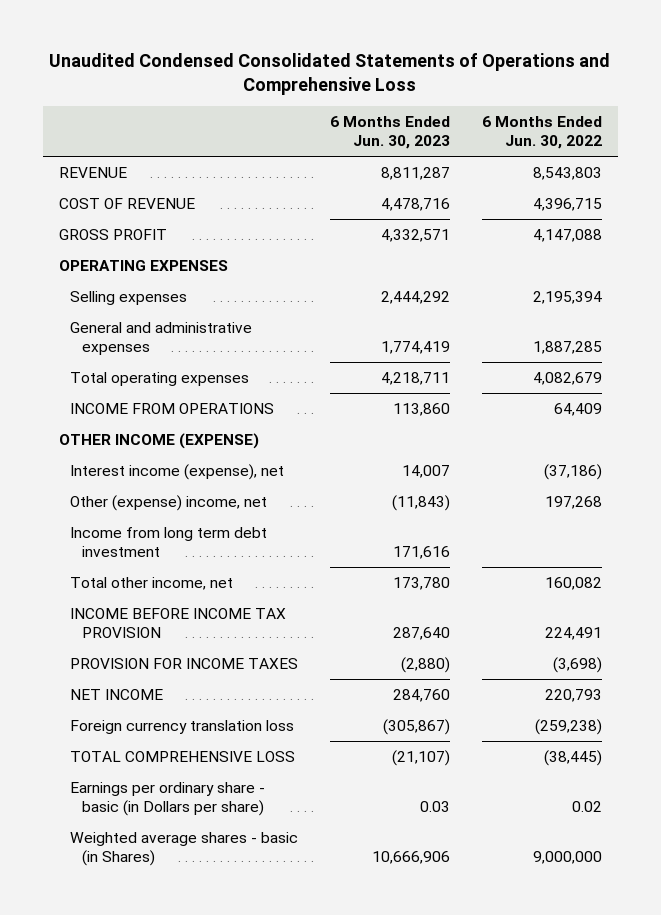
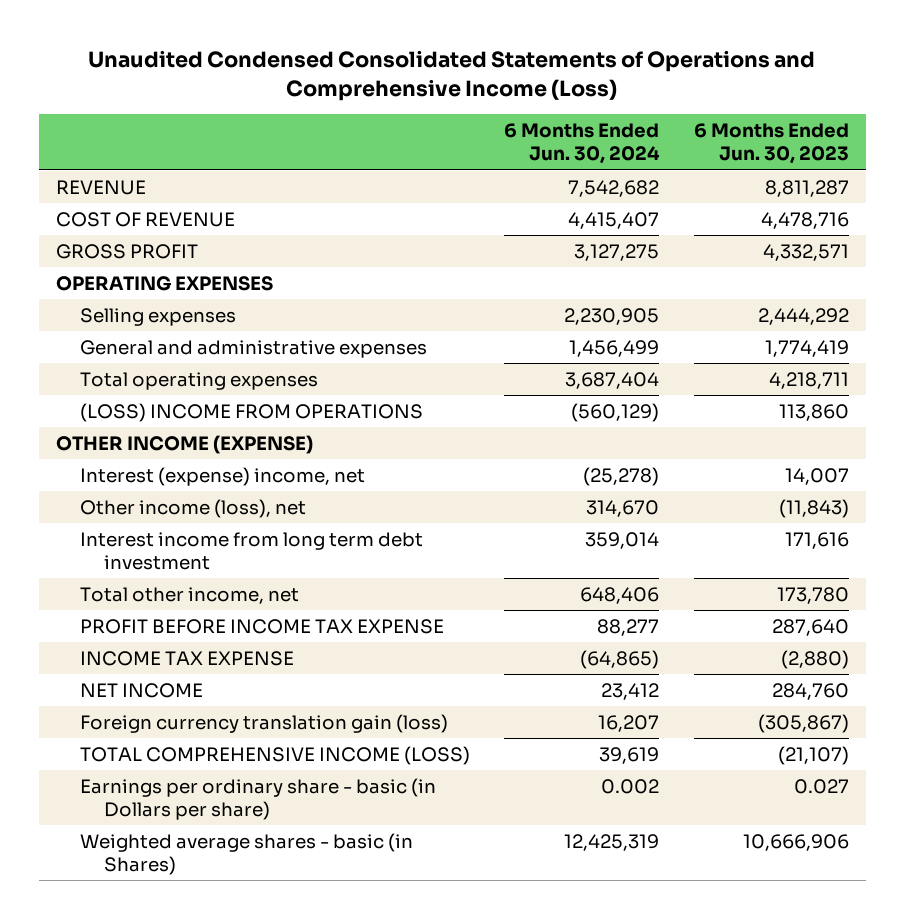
- Unaudited Condensed Consolidated Statements of Operations and Comprehensive Loss
+ Unaudited Condensed Consolidated Statements of Operations and Comprehensive Income (Loss)
- | 6 Months Ended Jun. 30, 2023 | 6 Months Ended Jun. 30, 2022
+ | 6 Months Ended Jun. 30, 2024 | 6 Months Ended Jun. 30, 2023
- INCOME FROM OPERATIONS | 113,860 | 64,409
+ (LOSS) INCOME FROM OPERATIONS | (560,129) | 113,860
- Interest income (expense), net | 14,007 | (37,186)
- Other (expense) income, net | (11,843) | 197,268
- Income from long term debt investment | 171,616 |
+ Interest (expense) income, net | (25,278) | 14,007
+ Other income (loss), net | 314,670 | (11,843)
+ Interest income from long term debt investment | 359,014 | 171,616
- INCOME BEFORE INCOME TAX PROVISION | 287,640 | 224,491
- PROVISION FOR INCOME TAXES | (2,880) | (3,698)
+ PROFIT BEFORE INCOME TAX EXPENSE | 88,277 | 287,640
+ INCOME TAX EXPENSE | (64,865) | (2,880)
- Foreign currency translation loss | (305,867) | (259,238)
- TOTAL COMPREHENSIVE LOSS | (21,107) | (38,445)
- Earnings per ordinary share - basic (in Dollars per share) | 0.03 | 0.02
+ Foreign currency translation gain (loss) | 16,207 | (305,867)
+ TOTAL COMPREHENSIVE INCOME (LOSS) | 39,619 | (21,107)
+ Earnings per ordinary share - basic (in Dollars per share) | 0.002 | 0.027

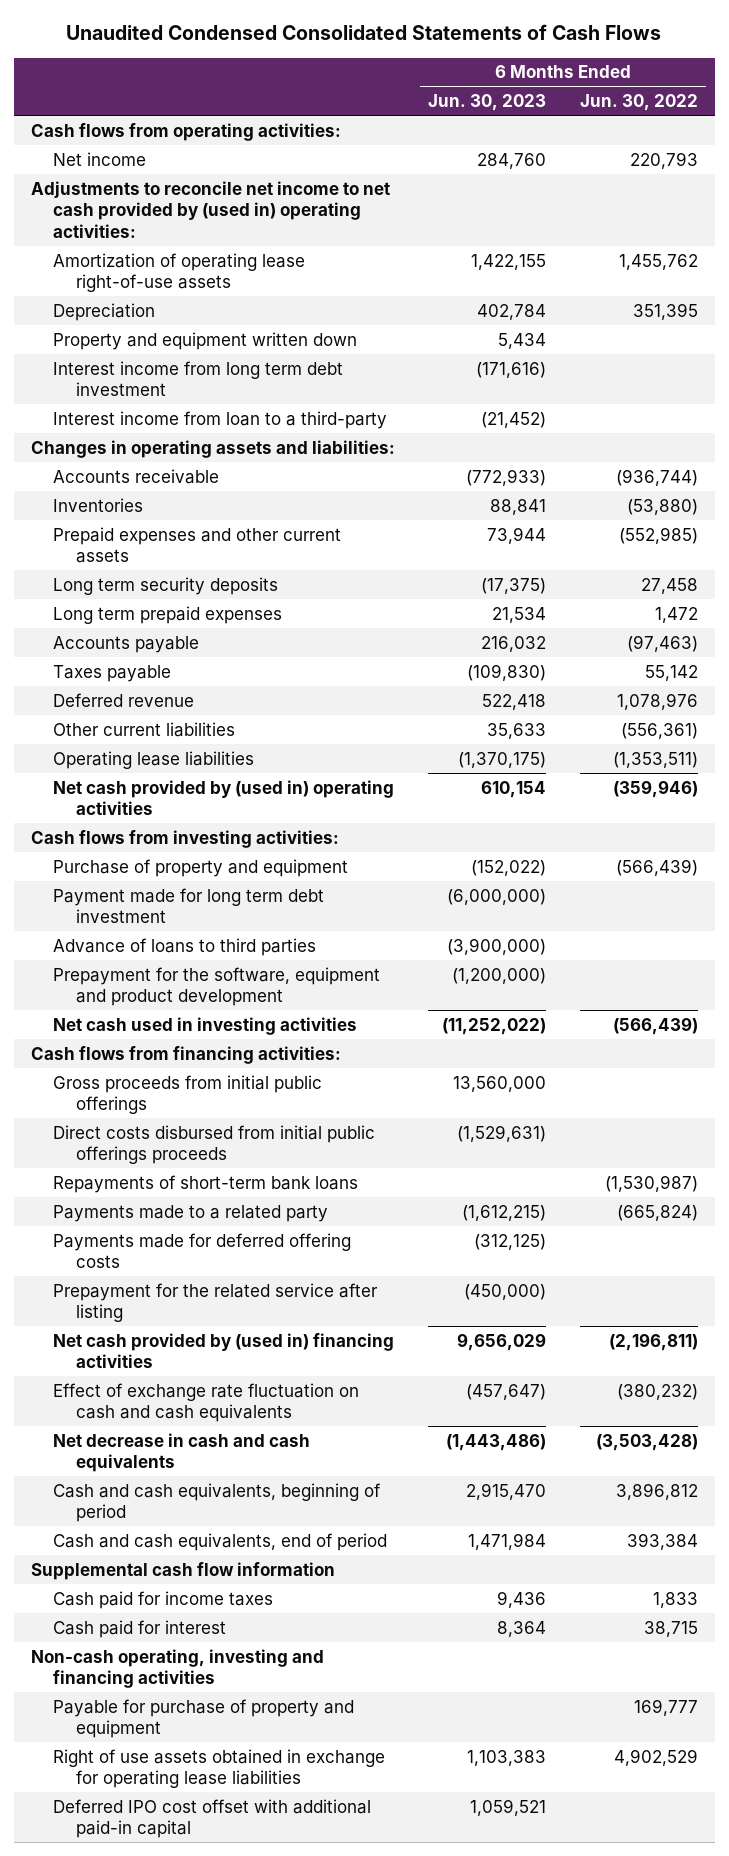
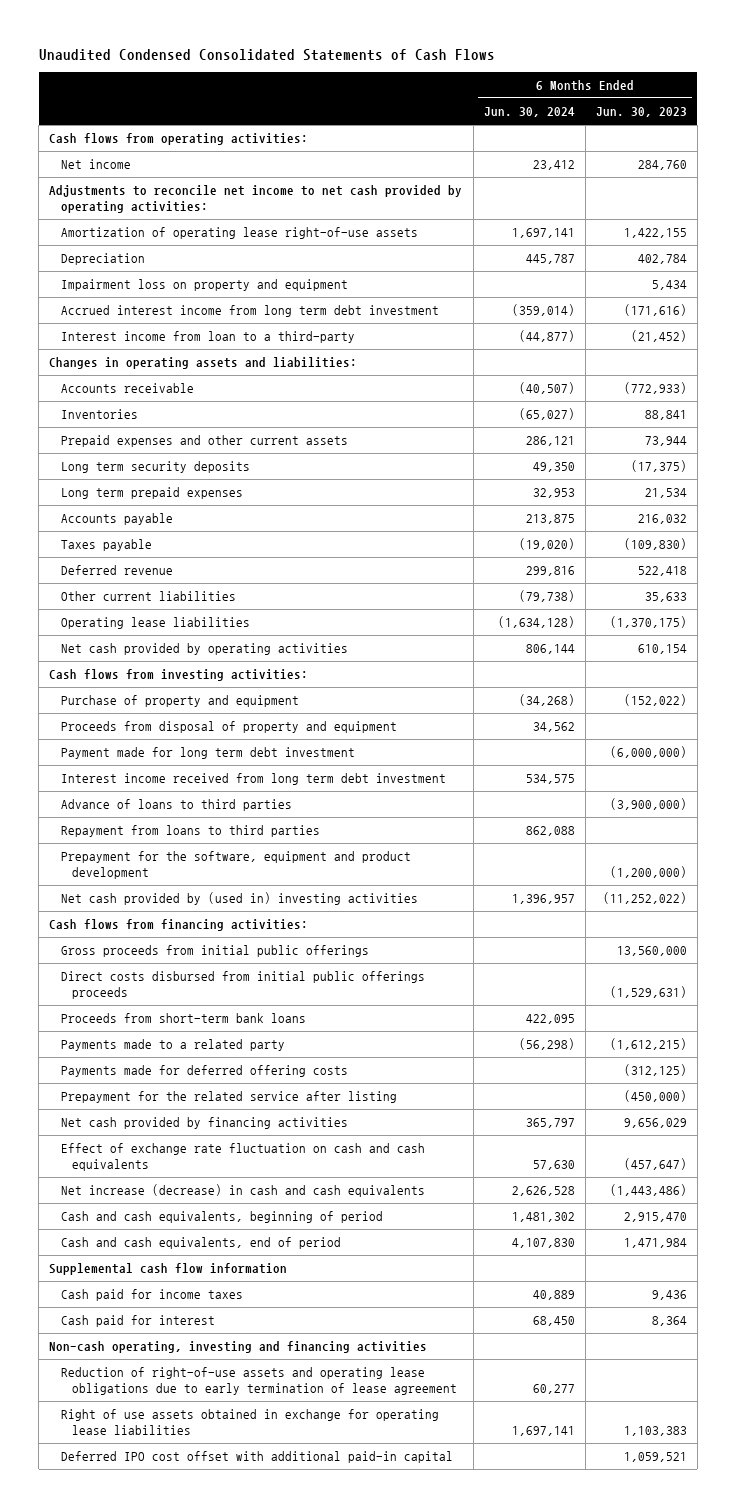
- | 6 Months Ended Jun. 30, 2023 | 6 Months Ended Jun. 30, 2022
+ | 6 Months Ended Jun. 30, 2024 | 6 Months Ended Jun. 30, 2023
- Adjustments to reconcile net income to net cash provided by (used in) operating activities:
+ Adjustments to reconcile net income to net cash provided by operating activities:
- Property and equipment written down | 5,434 |
- Interest income from long term debt investment | (171,616) |
+ Impairment loss on property and equipment | | 5,434
+ Accrued interest income from long term debt investment | (359,014) | (171,616)
- Net cash provided by (used in) operating activities | 610,154 | (359,946)
+ Net cash provided by operating activities | 806,144 | 610,154
+ Proceeds from disposal of property and equipment | 34,562 |
+ Interest income received from long term debt investment | 534,575 |
+ Repayment from loans to third parties | 862,088 |
- Net cash used in investing activities | (11,252,022) | (566,439)
+ Net cash provided by (used in) investing activities | 1,396,957 | (11,252,022)
- Repayments of short-term bank loans | | (1,530,987)
+ Proceeds from short-term bank loans | 422,095 |
- Net cash provided by (used in) financing activities | 9,656,029 | (2,196,811)
+ Net cash provided by financing activities | 365,797 | 9,656,029
- Net decrease in cash and cash equivalents | (1,443,486) | (3,503,428)
+ Net increase (decrease) in cash and cash equivalents | 2,626,528 | (1,443,486)
- Payable for purchase of property and equipment | | 169,777
+ Reduction of right-of-use assets and operating lease obligations due to early termination of lease agreement | 60,277 |

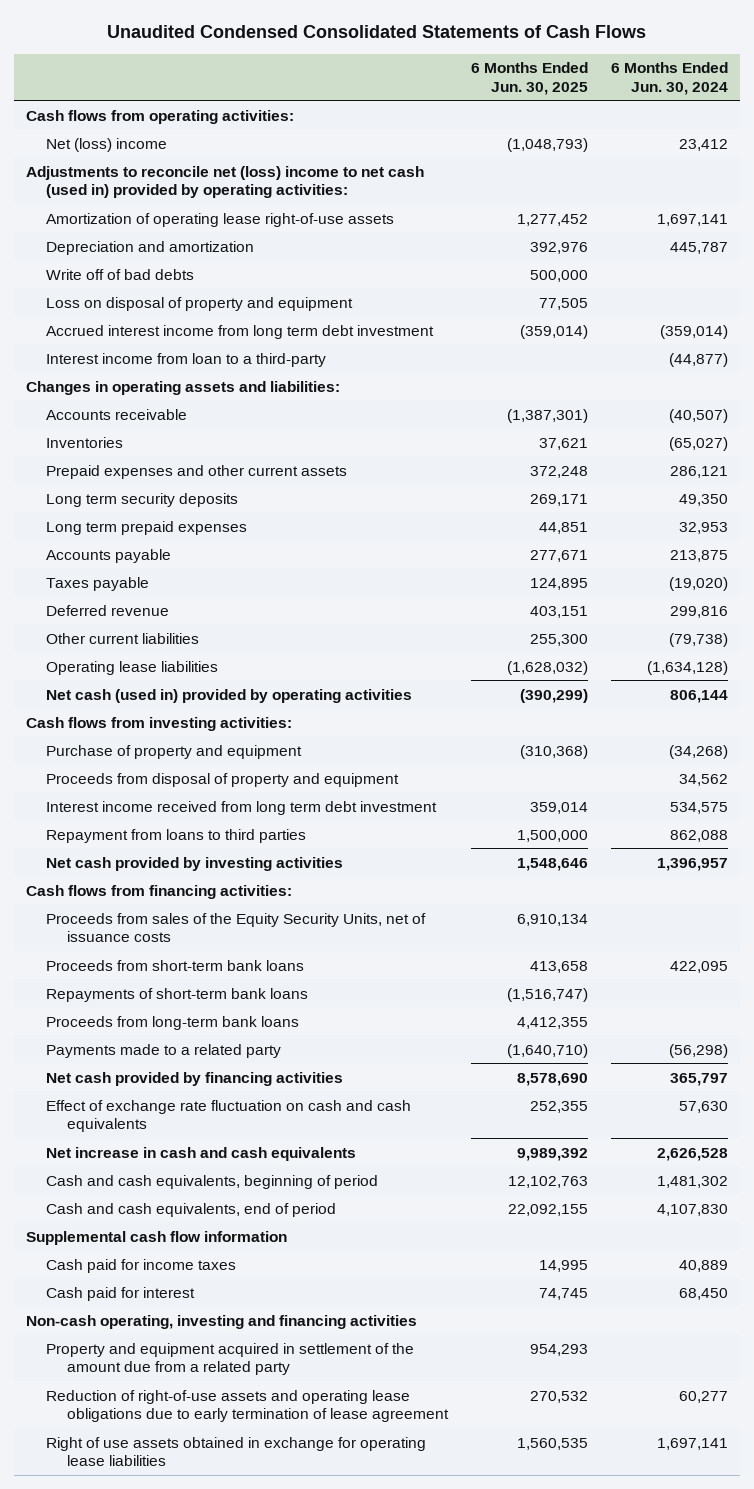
- | 6 Months Ended Jun. 30, 2024 | 6 Months Ended Jun. 30, 2023
+ | 6 Months Ended Jun. 30, 2025 | 6 Months Ended Jun. 30, 2024
- Net income | 23,412 | 284,760
- Adjustments to reconcile net income to net cash provided by operating activities:
+ Net (loss) income | (1,048,793) | 23,412
+ Adjustments to reconcile net (loss) income to net cash (used in) provided by operating activities:
- Depreciation | 445,787 | 402,784
- Impairment loss on property and equipment | | 5,434
+ Depreciation and amortization | 392,976 | 445,787
+ Write off of bad debts | 500,000 |
+ Loss on disposal of property and equipment | 77,505 |
- Net cash provided by operating activities | 806,144 | 610,154
+ Net cash (used in) provided by operating activities | (390,299) | 806,144
- Payment made for long term debt investment | | (6,000,000)
- Advance of loans to third parties | | (3,900,000)
- Prepayment for the software, equipment and product development | | (1,200,000)
- Net cash provided by (used in) investing activities | 1,396,957 | (11,252,022)
+ Net cash provided by investing activities | 1,548,646 | 1,396,957
- Gross proceeds from initial public offerings | | 13,560,000
- Direct costs disbursed from initial public offerings proceeds | | (1,529,631)
+ Proceeds from sales of the Equity Security Units, net of issuance costs | 6,910,134 |
+ Repayments of short-term bank loans | (1,516,747) |
+ Proceeds from long-term bank loans | 4,412,355 |
- Payments made for deferred offering costs | | (312,125)
- Prepayment for the related service after listing | | (450,000)
- Net increase (decrease) in cash and cash equivalents | 2,626,528 | (1,443,486)
+ Net increase in cash and cash equivalents | 9,989,392 | 2,626,528
+ Property and equipment acquired in settlement of the amount due from a related party | 954,293 |
- Deferred IPO cost offset with additional paid-in capital | | 1,059,521

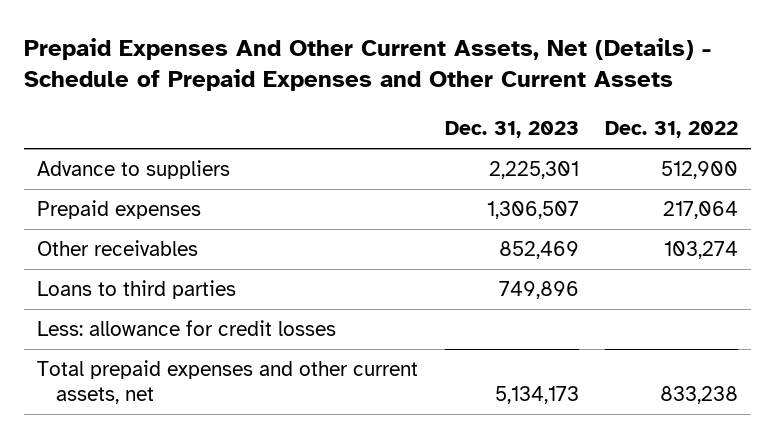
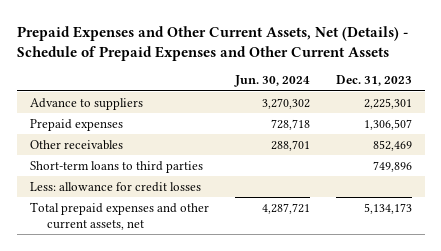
- Prepaid Expenses And Other Current Assets, Net (Details) - Schedule of Prepaid Expenses and Other Current Assets
+ Prepaid Expenses and Other Current Assets, Net (Details) - Schedule of Prepaid Expenses and Other Current Assets
- | Dec. 31, 2023 | Dec. 31, 2022
+ | Jun. 30, 2024 | Dec. 31, 2023
- Loans to third parties | 749,896 |
+ Short-term loans to third parties | | 749,896

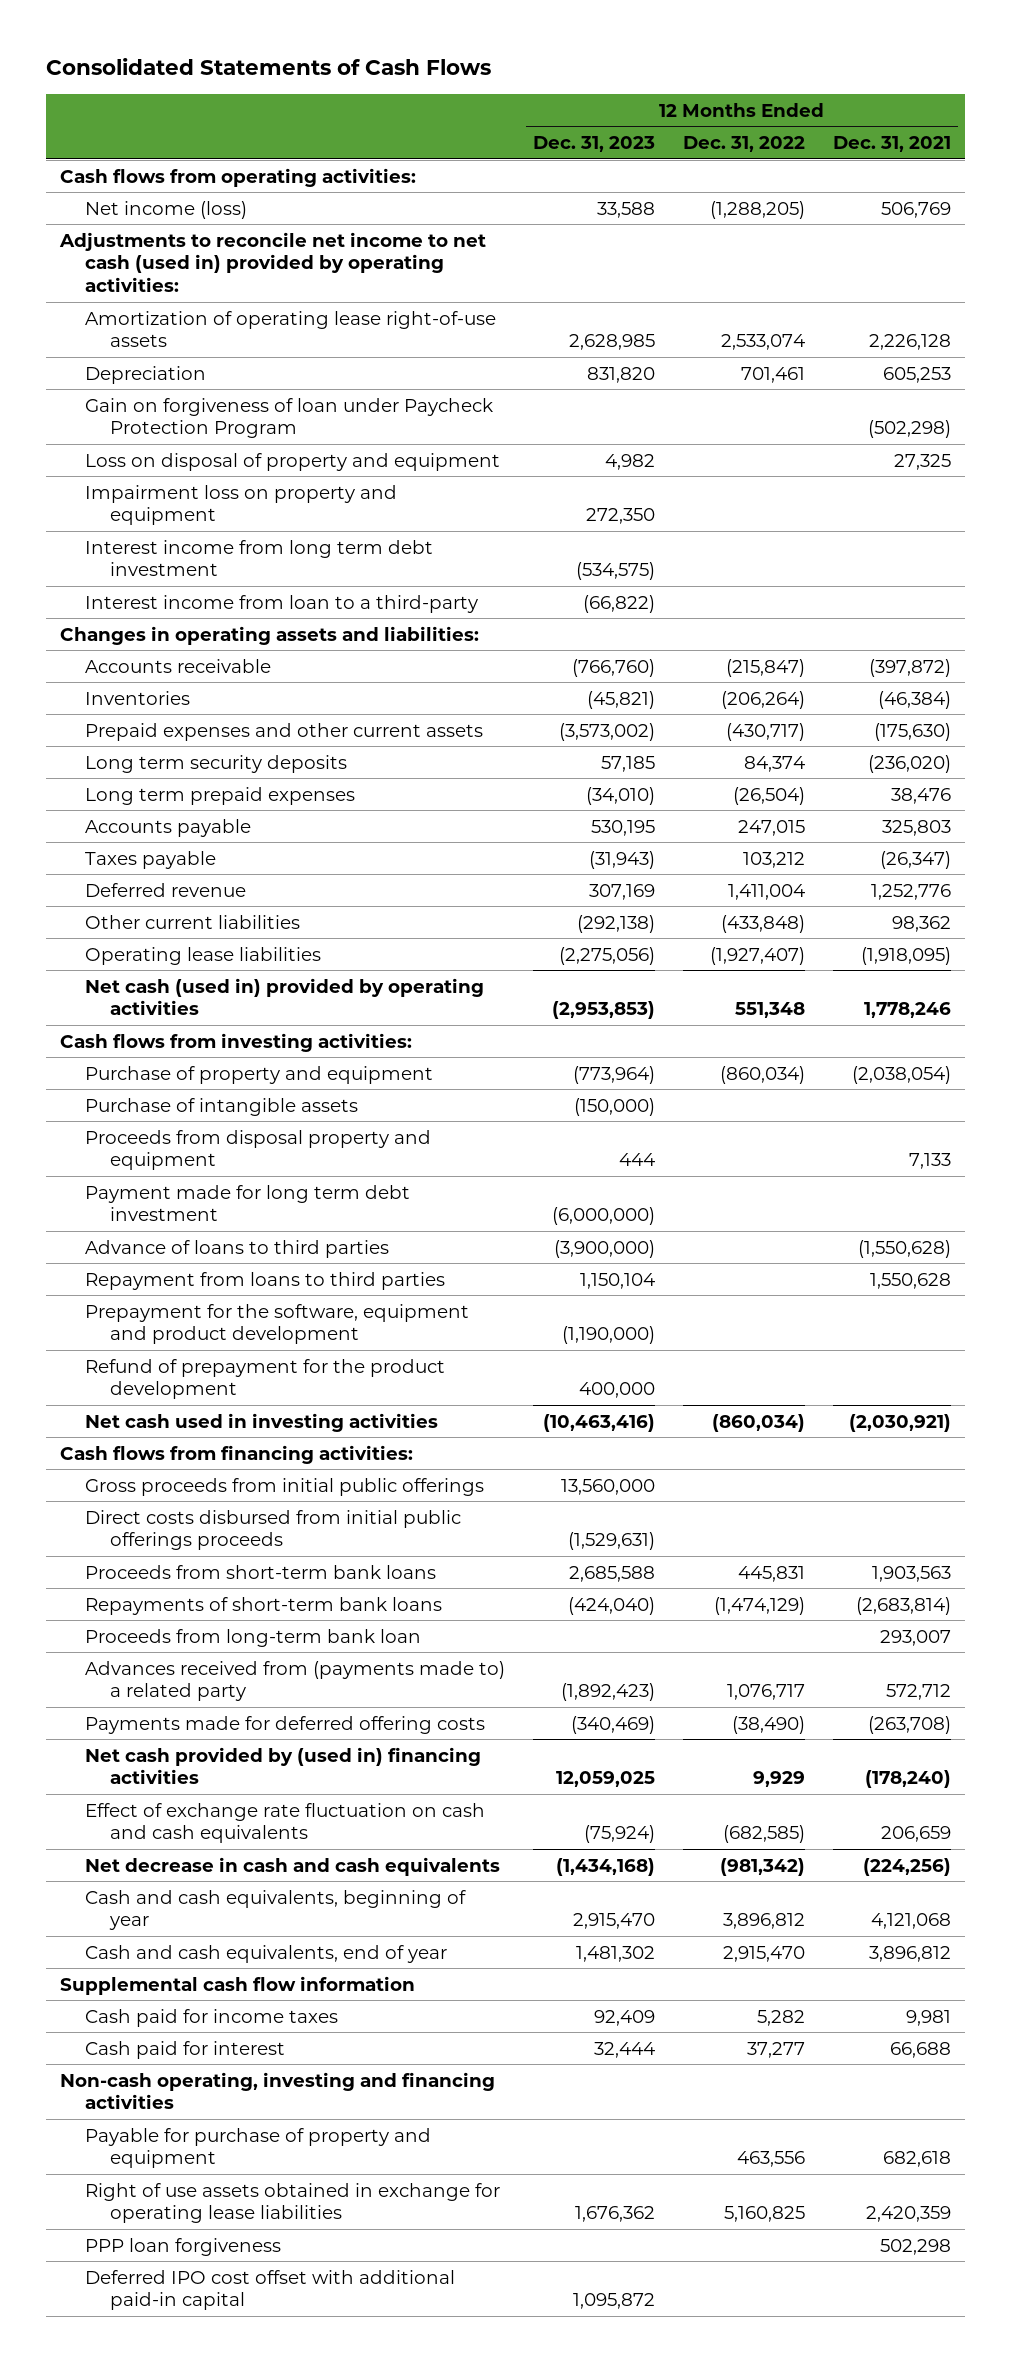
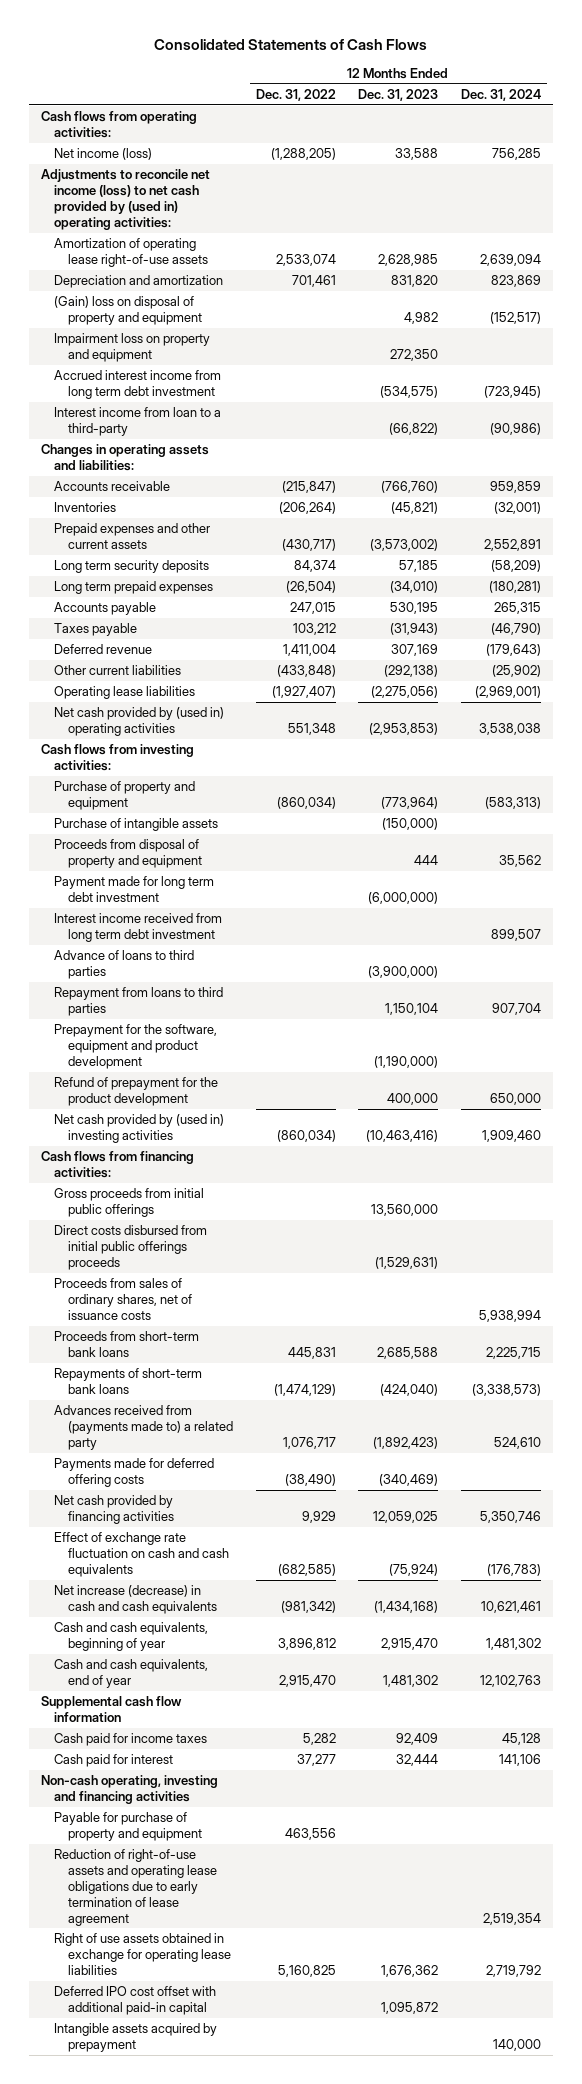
- | 12 Months Ended Dec. 31, 2023 | 12 Months Ended Dec. 31, 2022 | 12 Months Ended Dec. 31, 2021
+ | 12 Months Ended Dec. 31, 2022 | 12 Months Ended Dec. 31, 2023 | 12 Months Ended Dec. 31, 2024
- Adjustments to reconcile net income to net cash (used in) provided by operating activities:
+ Adjustments to reconcile net income (loss) to net cash provided by (used in) operating activities:
- Depreciation | 831,820 | 701,461 | 605,253
- Gain on forgiveness of loan under Paycheck Protection Program | | | (502,298)
- Loss on disposal of property and equipment | 4,982 | | 27,325
+ Depreciation and amortization | 701,461 | 831,820 | 823,869
+ (Gain) loss on disposal of property and equipment | | 4,982 | (152,517)
- Interest income from long term debt investment | (534,575) | |
+ Accrued interest income from long term debt investment | | (534,575) | (723,945)
- Net cash (used in) provided by operating activities | (2,953,853) | 551,348 | 1,778,246
+ Net cash provided by (used in) operating activities | 551,348 | (2,953,853) | 3,538,038
- Proceeds from disposal property and equipment | 444 | | 7,133
+ Proceeds from disposal of property and equipment | | 444 | 35,562
+ Interest income received from long term debt investment | | | 899,507
- Net cash used in investing activities | (10,463,416) | (860,034) | (2,030,921)
+ Net cash provided by (used in) investing activities | (860,034) | (10,463,416) | 1,909,460
+ Proceeds from sales of ordinary shares, net of issuance costs | | | 5,938,994
- Proceeds from long-term bank loan | | | 293,007
- Net cash provided by (used in) financing activities | 12,059,025 | 9,929 | (178,240)
+ Net cash provided by financing activities | 9,929 | 12,059,025 | 5,350,746
- Net decrease in cash and cash equivalents | (1,434,168) | (981,342) | (224,256)
+ Net increase (decrease) in cash and cash equivalents | (981,342) | (1,434,168) | 10,621,461
+ Reduction of right-of-use assets and operating lease obligations due to early termination of lease agreement | | | 2,519,354
- PPP loan forgiveness | | | 502,298
+ Intangible assets acquired by prepayment | | | 140,000

